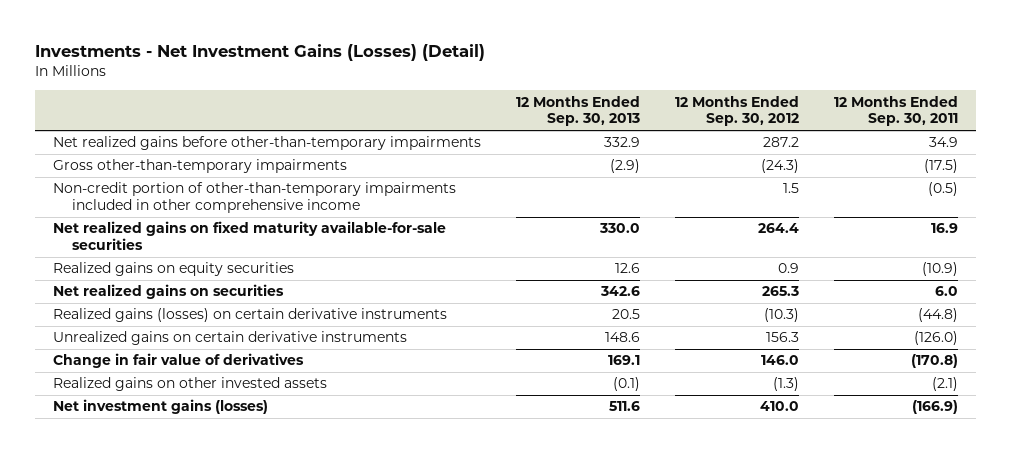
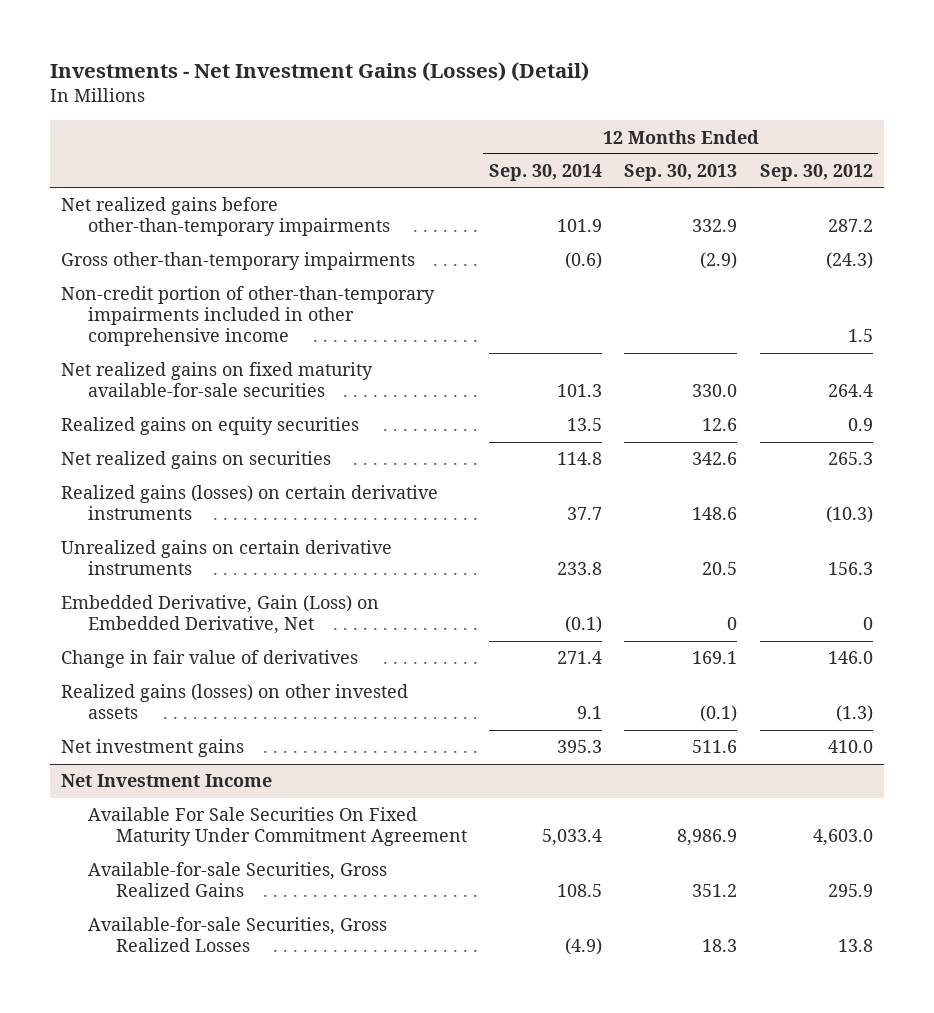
- | 12 Months Ended Sep. 30, 2013 | 12 Months Ended Sep. 30, 2012 | 12 Months Ended Sep. 30, 2011
+ | 12 Months Ended Sep. 30, 2014 | 12 Months Ended Sep. 30, 2013 | 12 Months Ended Sep. 30, 2012
- Realized gains (losses) on certain derivative instruments | 20.5 | (10.3) | (44.8)
- Unrealized gains on certain derivative instruments | 148.6 | 156.3 | (126.0)
+ Realized gains (losses) on certain derivative instruments | 37.7 | 148.6 | (10.3)
+ Unrealized gains on certain derivative instruments | 233.8 | 20.5 | 156.3
+ Embedded Derivative, Gain (Loss) on Embedded Derivative, Net | (0.1) | 0 | 0
- Realized gains on other invested assets | (0.1) | (1.3) | (2.1)
- Net investment gains (losses) | 511.6 | 410.0 | (166.9)
+ Realized gains (losses) on other invested assets | 9.1 | (0.1) | (1.3)
+ Net investment gains | 395.3 | 511.6 | 410.0
+ Net Investment Income
+ Available For Sale Securities On Fixed Maturity Under Commitment Agreement | 5,033.4 | 8,986.9 | 4,603.0
+ Available-for-sale Securities, Gross Realized Gains | 108.5 | 351.2 | 295.9
+ Available-for-sale Securities, Gross Realized Losses | (4.9) | 18.3 | 13.8

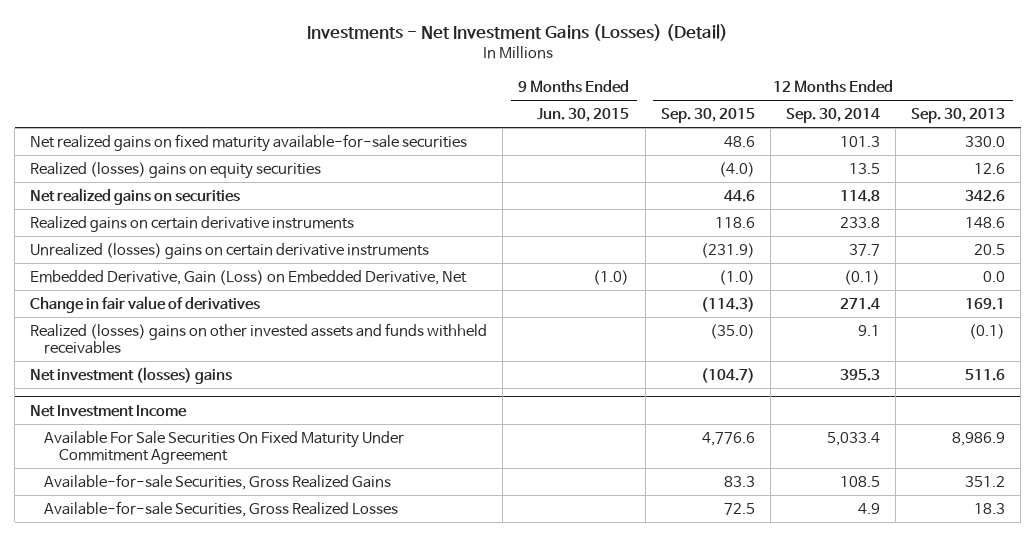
- | 12 Months Ended Sep. 30, 2014 | 12 Months Ended Sep. 30, 2013 | 12 Months Ended Sep. 30, 2012
+ | 9 Months Ended Jun. 30, 2015 | 12 Months Ended Sep. 30, 2015 | 12 Months Ended Sep. 30, 2014 | 12 Months Ended Sep. 30, 2013
- Net realized gains before other-than-temporary impairments | 101.9 | 332.9 | 287.2
- Gross other-than-temporary impairments | (0.6) | (2.9) | (24.3)
- Non-credit portion of other-than-temporary impairments included in other comprehensive income | | | 1.5
- Realized gains on equity securities | 13.5 | 12.6 | 0.9
+ Realized (losses) gains on equity securities | | (4.0) | 13.5 | 12.6
- Realized gains (losses) on certain derivative instruments | 37.7 | 148.6 | (10.3)
- Unrealized gains on certain derivative instruments | 233.8 | 20.5 | 156.3
- Embedded Derivative, Gain (Loss) on Embedded Derivative, Net | (0.1) | 0 | 0
+ Realized gains on certain derivative instruments | | 118.6 | 233.8 | 148.6
+ Unrealized (losses) gains on certain derivative instruments | | (231.9) | 37.7 | 20.5
+ Embedded Derivative, Gain (Loss) on Embedded Derivative, Net | (1.0) | (1.0) | (0.1) | 0.0
- Realized gains (losses) on other invested assets | 9.1 | (0.1) | (1.3)
- Net investment gains | 395.3 | 511.6 | 410.0
+ Realized (losses) gains on other invested assets and funds withheld receivables | | (35.0) | 9.1 | (0.1)
+ Net investment (losses) gains | | (104.7) | 395.3 | 511.6
@ Net Investment Income
- Available-for-sale Securities, Gross Realized Losses | (4.9) | 18.3 | 13.8
+ Available-for-sale Securities, Gross Realized Losses | | 72.5 | 4.9 | 18.3

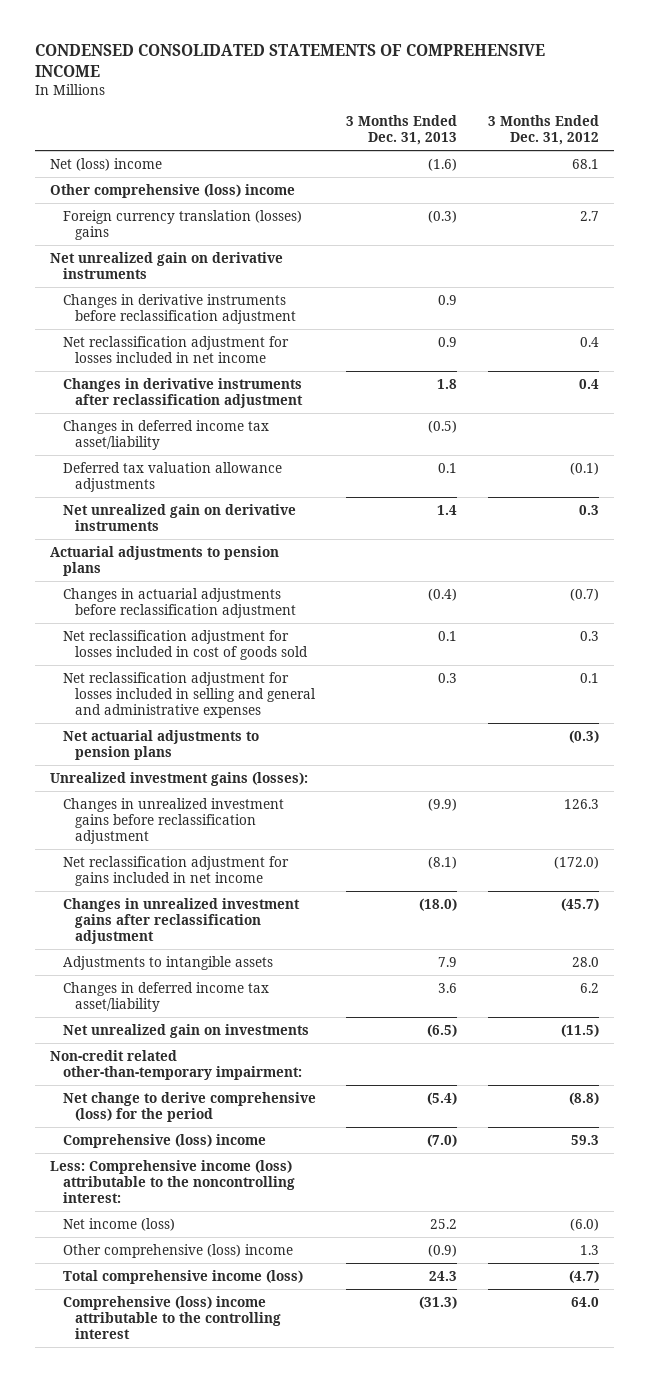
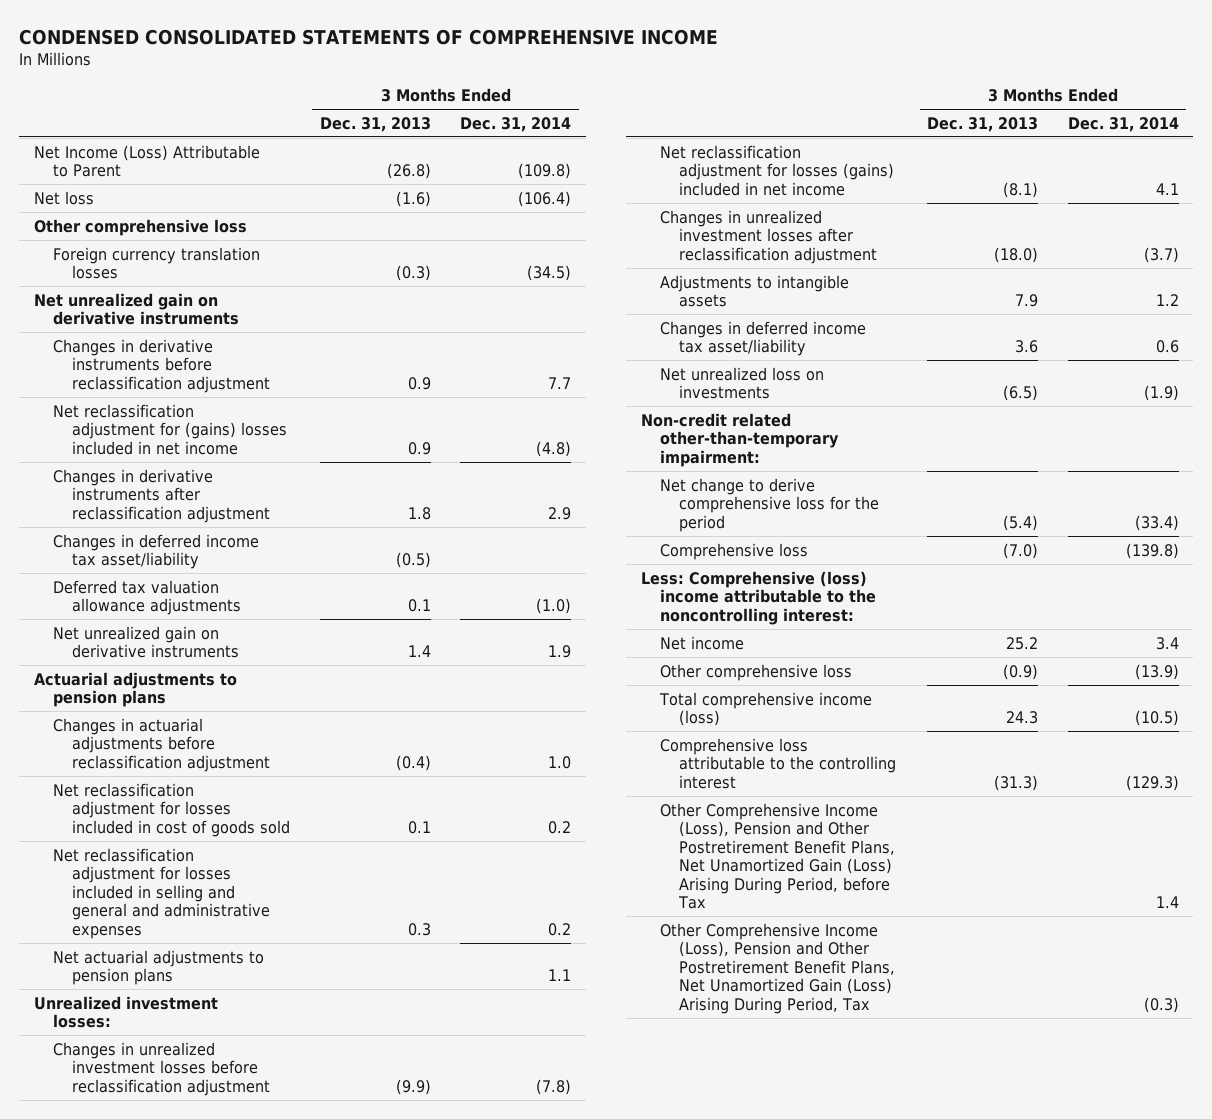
- | 3 Months Ended Dec. 31, 2013 | 3 Months Ended Dec. 31, 2012
+ | 3 Months Ended Dec. 31, 2013 | 3 Months Ended Dec. 31, 2014
- Net (loss) income | (1.6) | 68.1
- Other comprehensive (loss) income
- Foreign currency translation (losses) gains | (0.3) | 2.7
+ Net Income (Loss) Attributable to Parent | (26.8) | (109.8)
+ Net loss | (1.6) | (106.4)
+ Other comprehensive loss
+ Foreign currency translation losses | (0.3) | (34.5)
- Net reclassification adjustment for losses included in net income | 0.9 | 0.4
+ Net reclassification adjustment for (gains) losses included in net income | 0.9 | (4.8)
- Unrealized investment gains (losses):
- Changes in unrealized investment gains before reclassification adjustment | (9.9) | 126.3
- Net reclassification adjustment for gains included in net income | (8.1) | (172.0)
- Changes in unrealized investment gains after reclassification adjustment | (18.0) | (45.7)
+ Unrealized investment losses:
+ Changes in unrealized investment losses before reclassification adjustment | (9.9) | (7.8)
+ Net reclassification adjustment for losses (gains) included in net income | (8.1) | 4.1
+ Changes in unrealized investment losses after reclassification adjustment | (18.0) | (3.7)
- Net unrealized gain on investments | (6.5) | (11.5)
+ Net unrealized loss on investments | (6.5) | (1.9)
- Net change to derive comprehensive (loss) for the period | (5.4) | (8.8)
- Comprehensive (loss) income | (7.0) | 59.3
- Less: Comprehensive income (loss) attributable to the noncontrolling interest:
- Net income (loss) | 25.2 | (6.0)
- Other comprehensive (loss) income | (0.9) | 1.3
+ Net change to derive comprehensive loss for the period | (5.4) | (33.4)
+ Comprehensive loss | (7.0) | (139.8)
+ Less: Comprehensive (loss) income attributable to the noncontrolling interest:
+ Net income | 25.2 | 3.4
+ Other comprehensive loss | (0.9) | (13.9)
- Comprehensive (loss) income attributable to the controlling interest | (31.3) | 64.0
+ Comprehensive loss attributable to the controlling interest | (31.3) | (129.3)
+ Other Comprehensive Income (Loss), Pension and Other Postretirement Benefit Plans, Net Unamortized Gain (Loss) Arising During Period, before Tax | | 1.4
+ Other Comprehensive Income (Loss), Pension and Other Postretirement Benefit Plans, Net Unamortized Gain (Loss) Arising During Period, Tax | | (0.3)

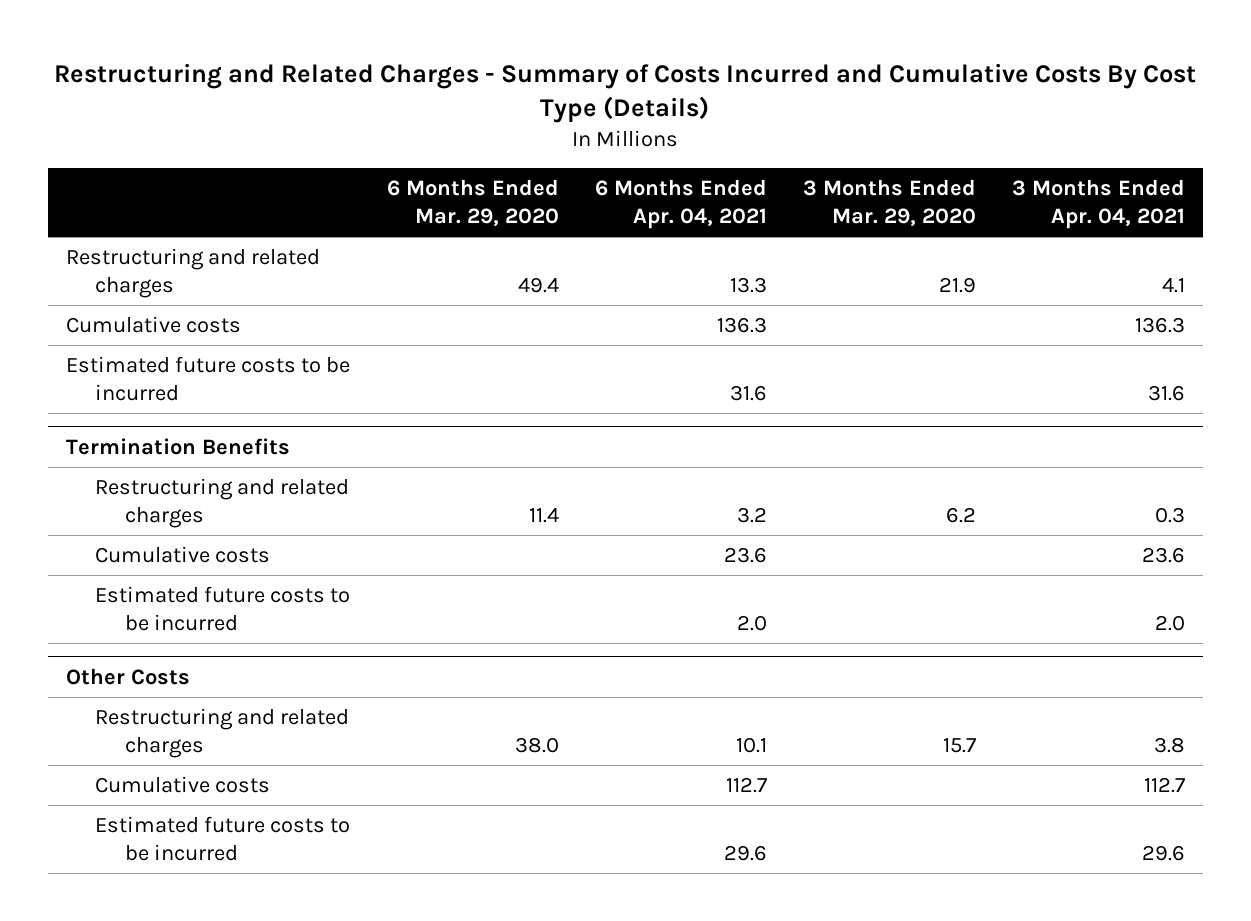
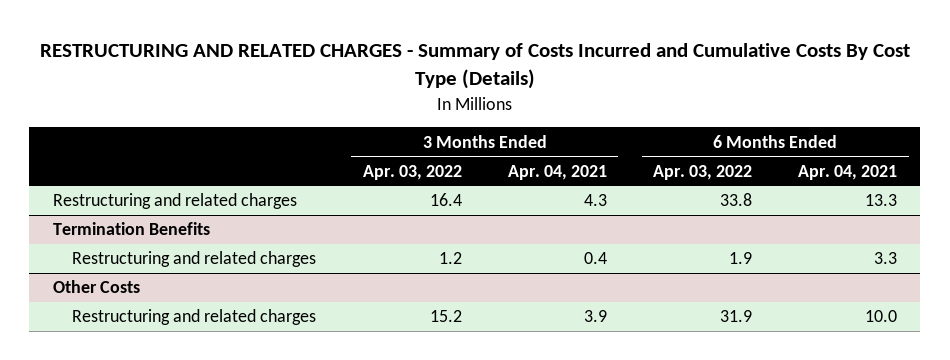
- Restructuring and Related Charges - Summary of Costs Incurred and Cumulative Costs By Cost Type (Details)
+ RESTRUCTURING AND RELATED CHARGES - Summary of Costs Incurred and Cumulative Costs By Cost Type (Details)
- | 6 Months Ended Mar. 29, 2020 | 6 Months Ended Apr. 04, 2021 | 3 Months Ended Mar. 29, 2020 | 3 Months Ended Apr. 04, 2021
+ | 3 Months Ended Apr. 03, 2022 | 3 Months Ended Apr. 04, 2021 | 6 Months Ended Apr. 03, 2022 | 6 Months Ended Apr. 04, 2021
- Restructuring and related charges | 49.4 | 13.3 | 21.9 | 4.1
- Cumulative costs | | 136.3 | | 136.3
- Estimated future costs to be incurred | | 31.6 | | 31.6
+ Restructuring and related charges | 16.4 | 4.3 | 33.8 | 13.3
@ Termination Benefits
- Restructuring and related charges | 11.4 | 3.2 | 6.2 | 0.3
- Cumulative costs | | 23.6 | | 23.6
- Estimated future costs to be incurred | | 2.0 | | 2.0
+ Restructuring and related charges | 1.2 | 0.4 | 1.9 | 3.3
@ Other Costs
- Restructuring and related charges | 38.0 | 10.1 | 15.7 | 3.8
- Cumulative costs | | 112.7 | | 112.7
- Estimated future costs to be incurred | | 29.6 | | 29.6
+ Restructuring and related charges | 15.2 | 3.9 | 31.9 | 10.0

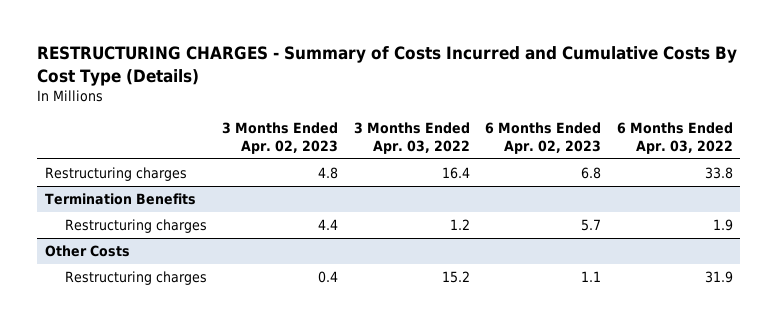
- RESTRUCTURING AND RELATED CHARGES - Summary of Costs Incurred and Cumulative Costs By Cost Type (Details)
+ RESTRUCTURING CHARGES - Summary of Costs Incurred and Cumulative Costs By Cost Type (Details)
- | 3 Months Ended Apr. 03, 2022 | 3 Months Ended Apr. 04, 2021 | 6 Months Ended Apr. 03, 2022 | 6 Months Ended Apr. 04, 2021
+ | 3 Months Ended Apr. 02, 2023 | 3 Months Ended Apr. 03, 2022 | 6 Months Ended Apr. 02, 2023 | 6 Months Ended Apr. 03, 2022
- Restructuring and related charges | 16.4 | 4.3 | 33.8 | 13.3
+ Restructuring charges | 4.8 | 16.4 | 6.8 | 33.8
@ Termination Benefits
- Restructuring and related charges | 1.2 | 0.4 | 1.9 | 3.3
+ Restructuring charges | 4.4 | 1.2 | 5.7 | 1.9
@ Other Costs
- Restructuring and related charges | 15.2 | 3.9 | 31.9 | 10.0
+ Restructuring charges | 0.4 | 15.2 | 1.1 | 31.9

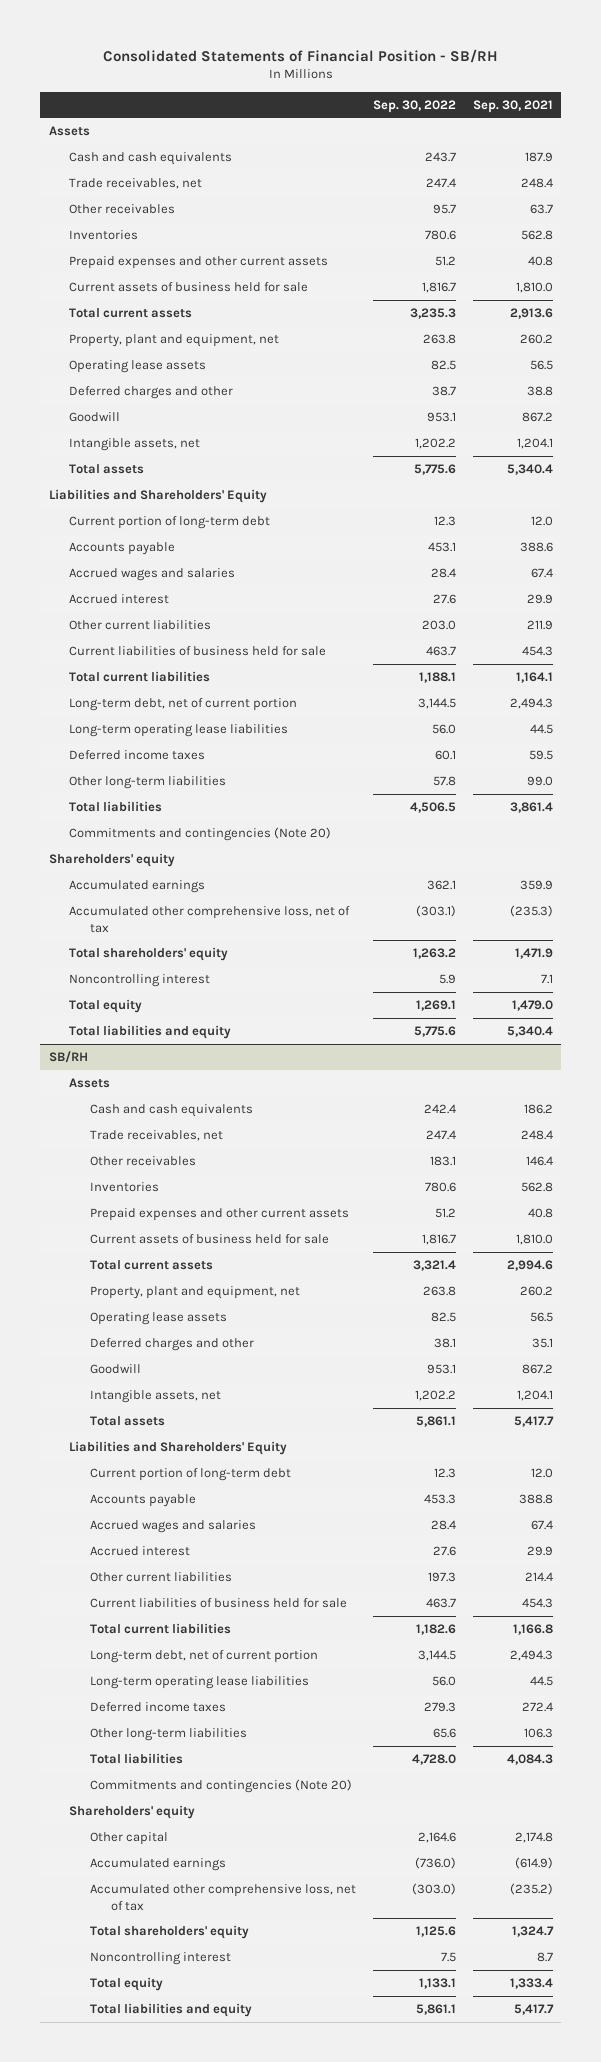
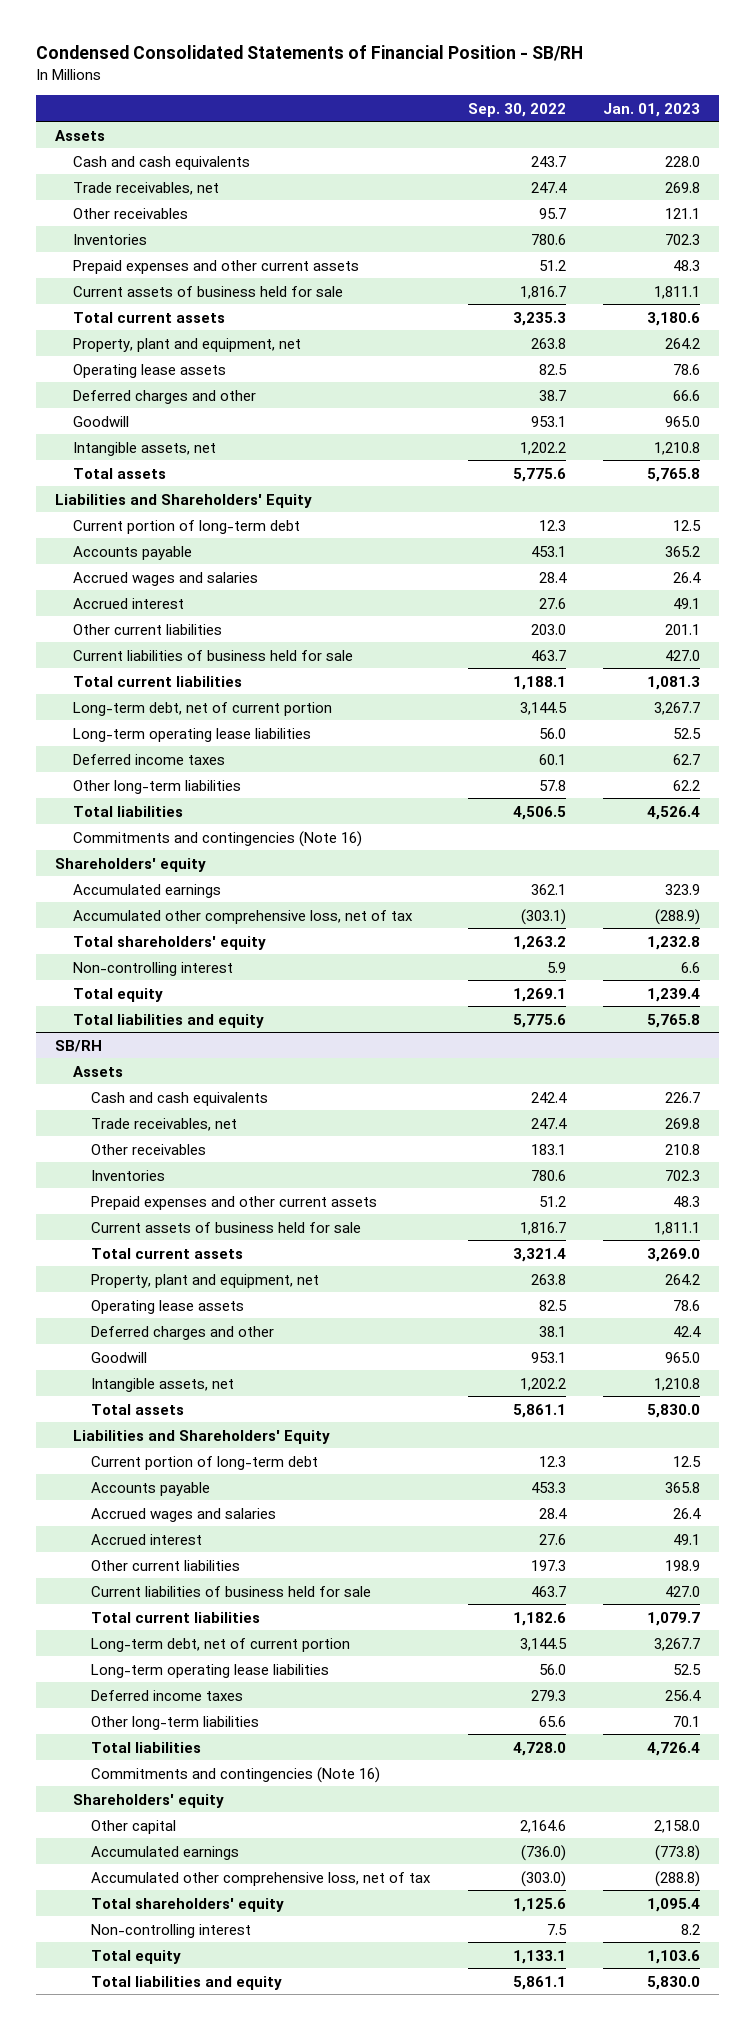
- Consolidated Statements of Financial Position - SB/RH
+ Condensed Consolidated Statements of Financial Position - SB/RH
- | Sep. 30, 2022 | Sep. 30, 2021
+ | Sep. 30, 2022 | Jan. 01, 2023
- Commitments and contingencies (Note 20)
+ Commitments and contingencies (Note 16)
- Noncontrolling interest | 5.9 | 7.1
+ Non-controlling interest | 5.9 | 6.6
@ SB/RH
- Commitments and contingencies (Note 20)
+ Commitments and contingencies (Note 16)
- Noncontrolling interest | 7.5 | 8.7
+ Non-controlling interest | 7.5 | 8.2

